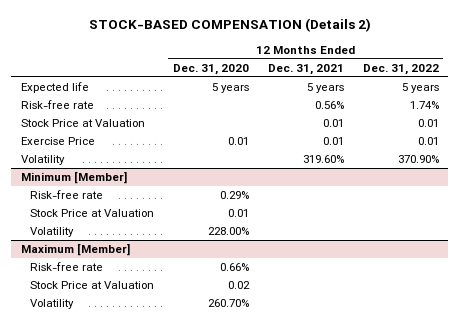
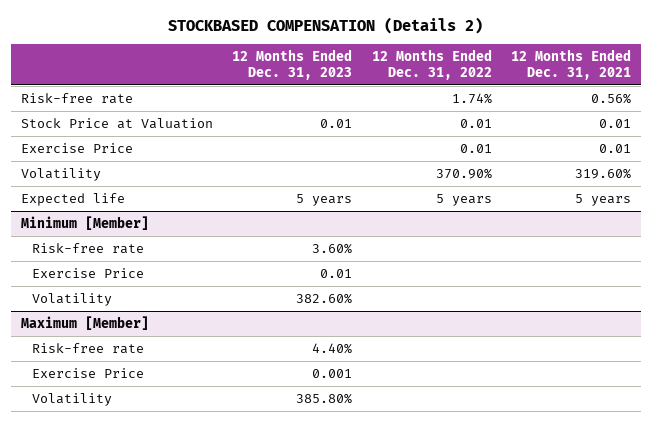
- STOCK-BASED COMPENSATION (Details 2)
+ STOCKBASED COMPENSATION (Details 2)
- | 12 Months Ended Dec. 31, 2020 | 12 Months Ended Dec. 31, 2021 | 12 Months Ended Dec. 31, 2022
+ | 12 Months Ended Dec. 31, 2023 | 12 Months Ended Dec. 31, 2022 | 12 Months Ended Dec. 31, 2021
moved down: Expected life | 5 years | 5 years | 5 years
@ Minimum [Member]
- Stock Price at Valuation | 0.01 | |
+ Exercise Price | 0.01 | |
@ Maximum [Member]
- Stock Price at Valuation | 0.02 | |
+ Exercise Price | 0.001 | |

